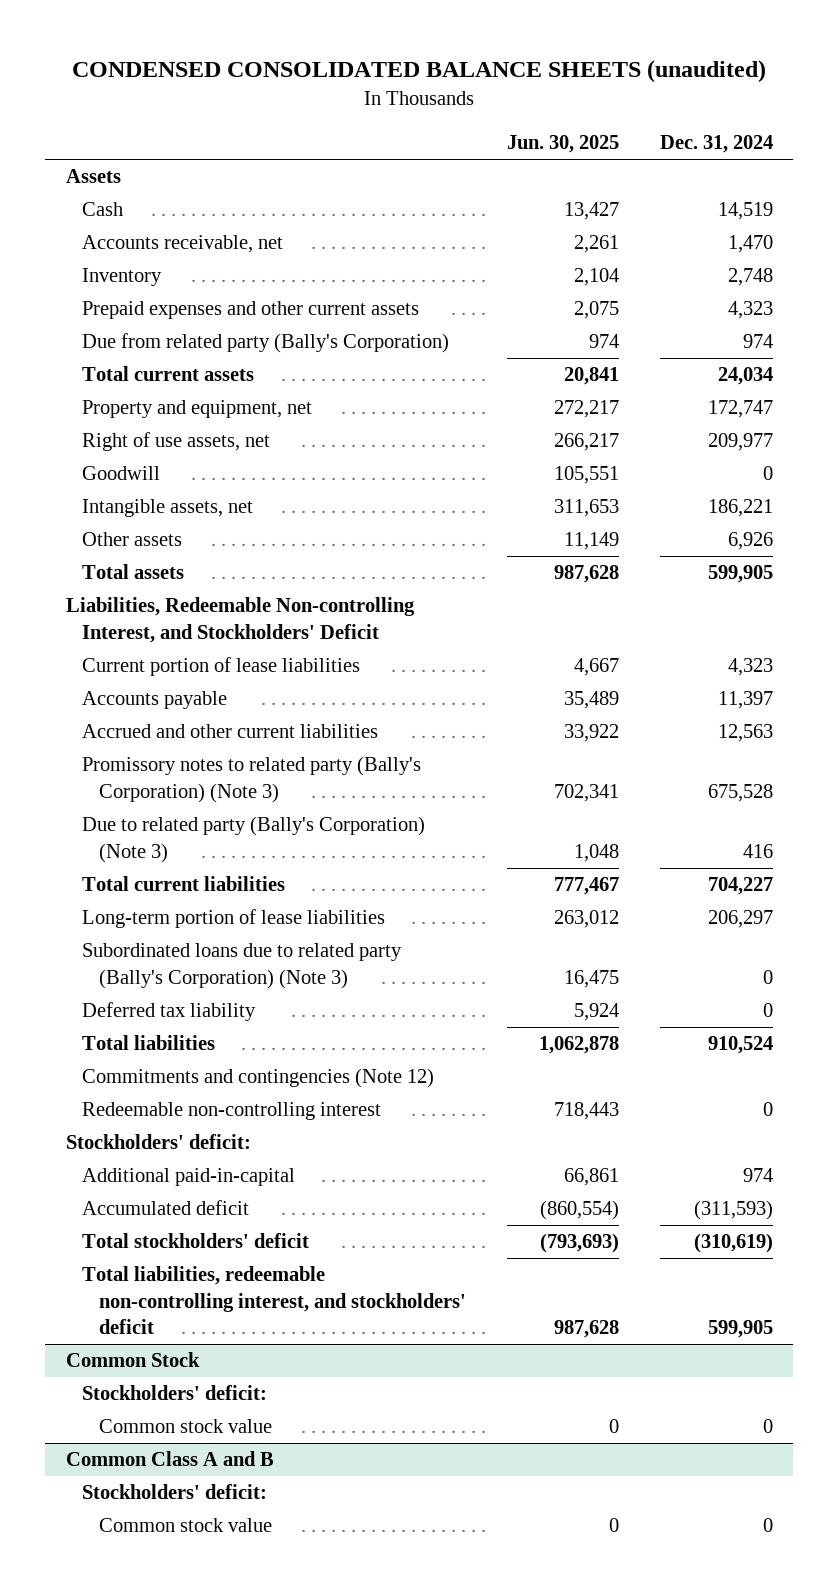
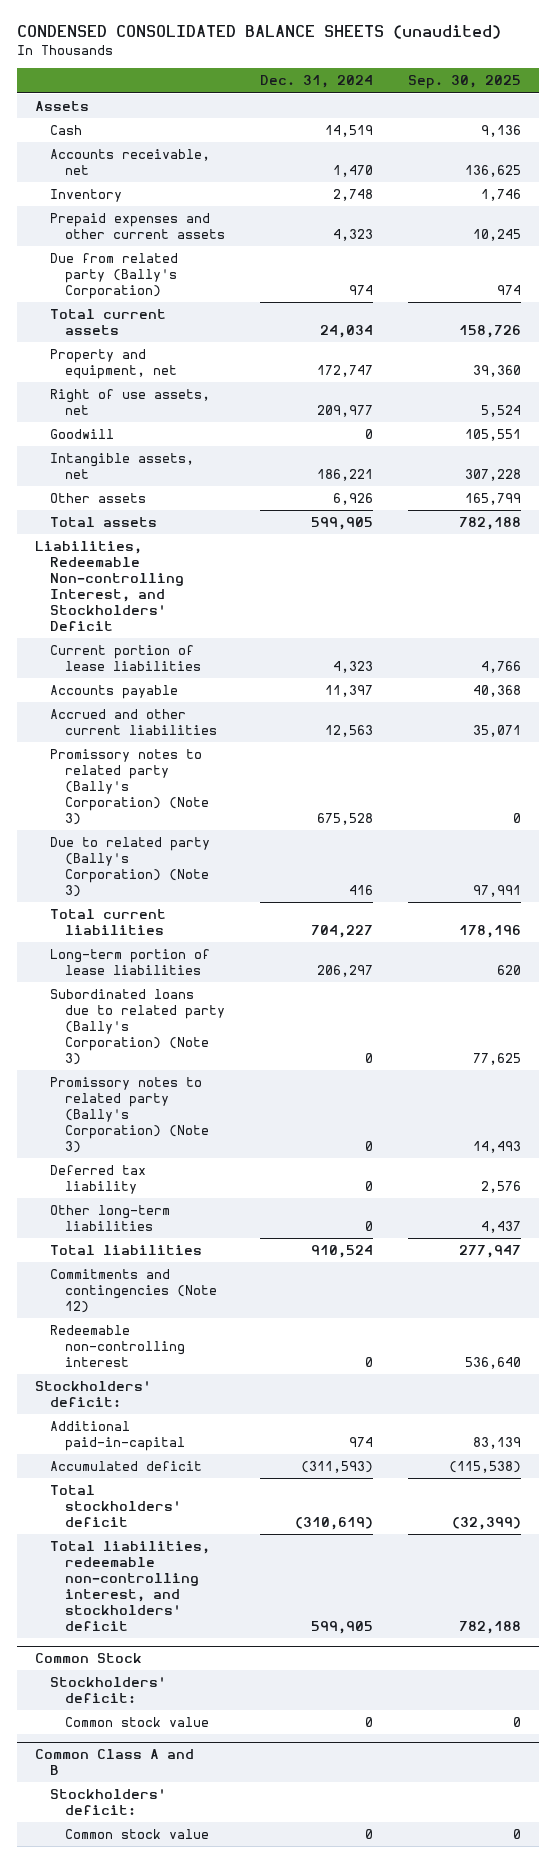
- | Jun. 30, 2025 | Dec. 31, 2024
+ | Dec. 31, 2024 | Sep. 30, 2025
+ Promissory notes to related party (Bally's Corporation) (Note 3) | 0 | 14,493
+ Other long-term liabilities | 0 | 4,437

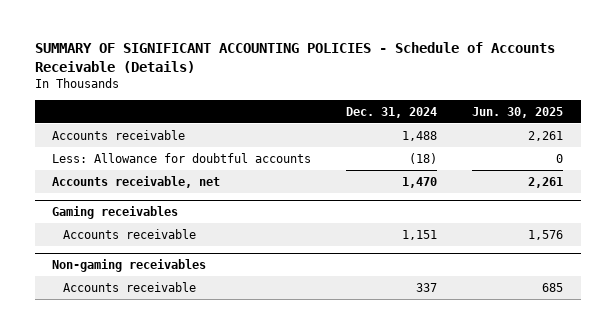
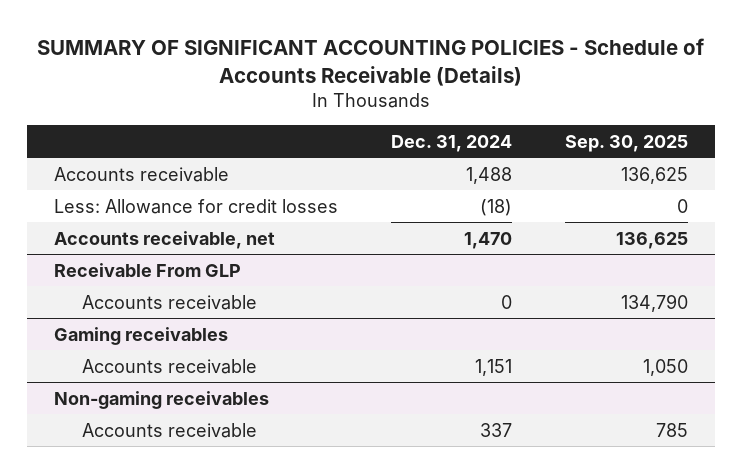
- | Dec. 31, 2024 | Jun. 30, 2025
+ | Dec. 31, 2024 | Sep. 30, 2025
- Less: Allowance for doubtful accounts | (18) | 0
+ Less: Allowance for credit losses | (18) | 0
+ Receivable From GLP
+ Accounts receivable | 0 | 134,790

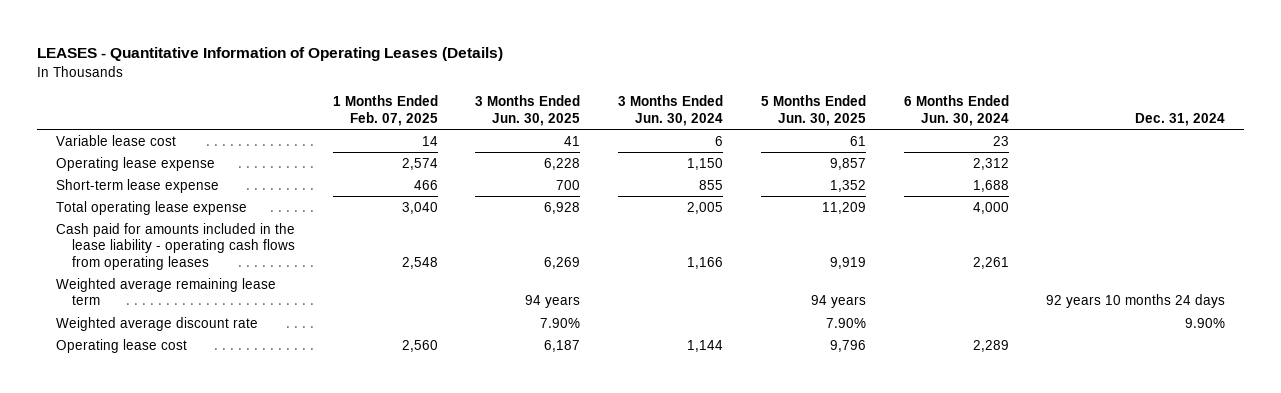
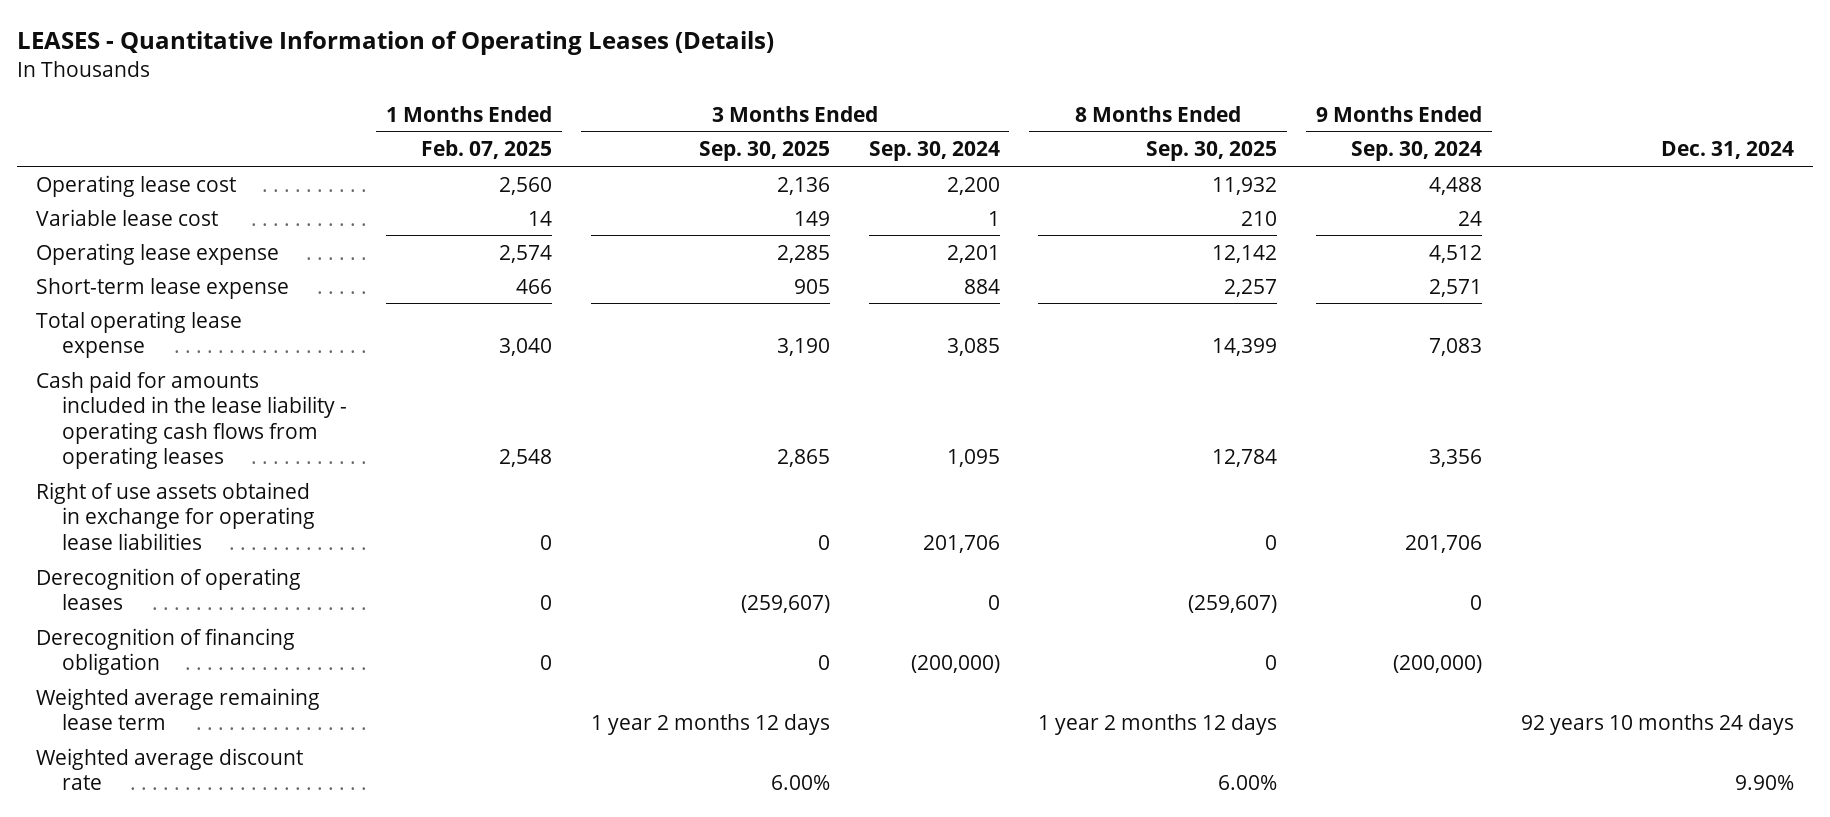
- | 1 Months Ended Feb. 07, 2025 | 3 Months Ended Jun. 30, 2025 | 3 Months Ended Jun. 30, 2024 | 5 Months Ended Jun. 30, 2025 | 6 Months Ended Jun. 30, 2024 | Dec. 31, 2024
+ | 1 Months Ended Feb. 07, 2025 | 3 Months Ended Sep. 30, 2025 | 3 Months Ended Sep. 30, 2024 | 8 Months Ended Sep. 30, 2025 | 9 Months Ended Sep. 30, 2024 | Dec. 31, 2024
moved up: Operating lease cost | 2,560 | 2,136 | 2,200 | 11,932 | 4,488 |
+ Right of use assets obtained in exchange for operating lease liabilities | 0 | 0 | 201,706 | 0 | 201,706 |
+ Derecognition of operating leases | 0 | (259,607) | 0 | (259,607) | 0 |
+ Derecognition of financing obligation | 0 | 0 | (200,000) | 0 | (200,000) |

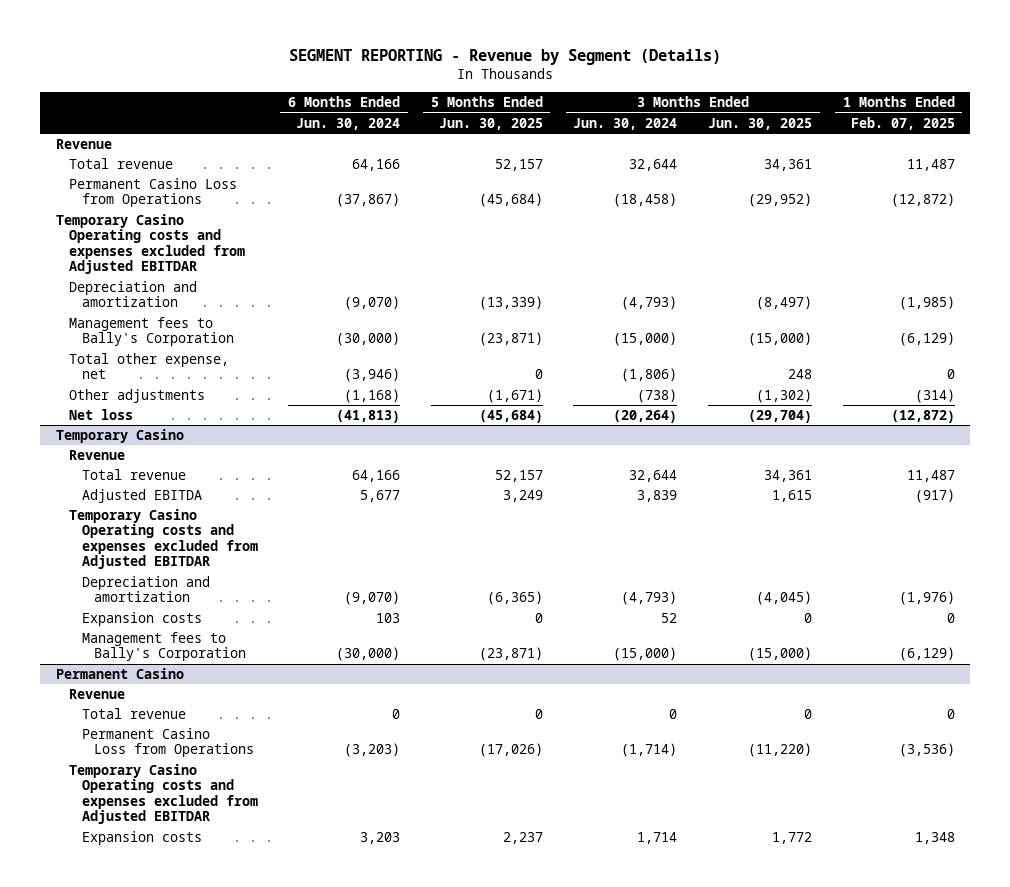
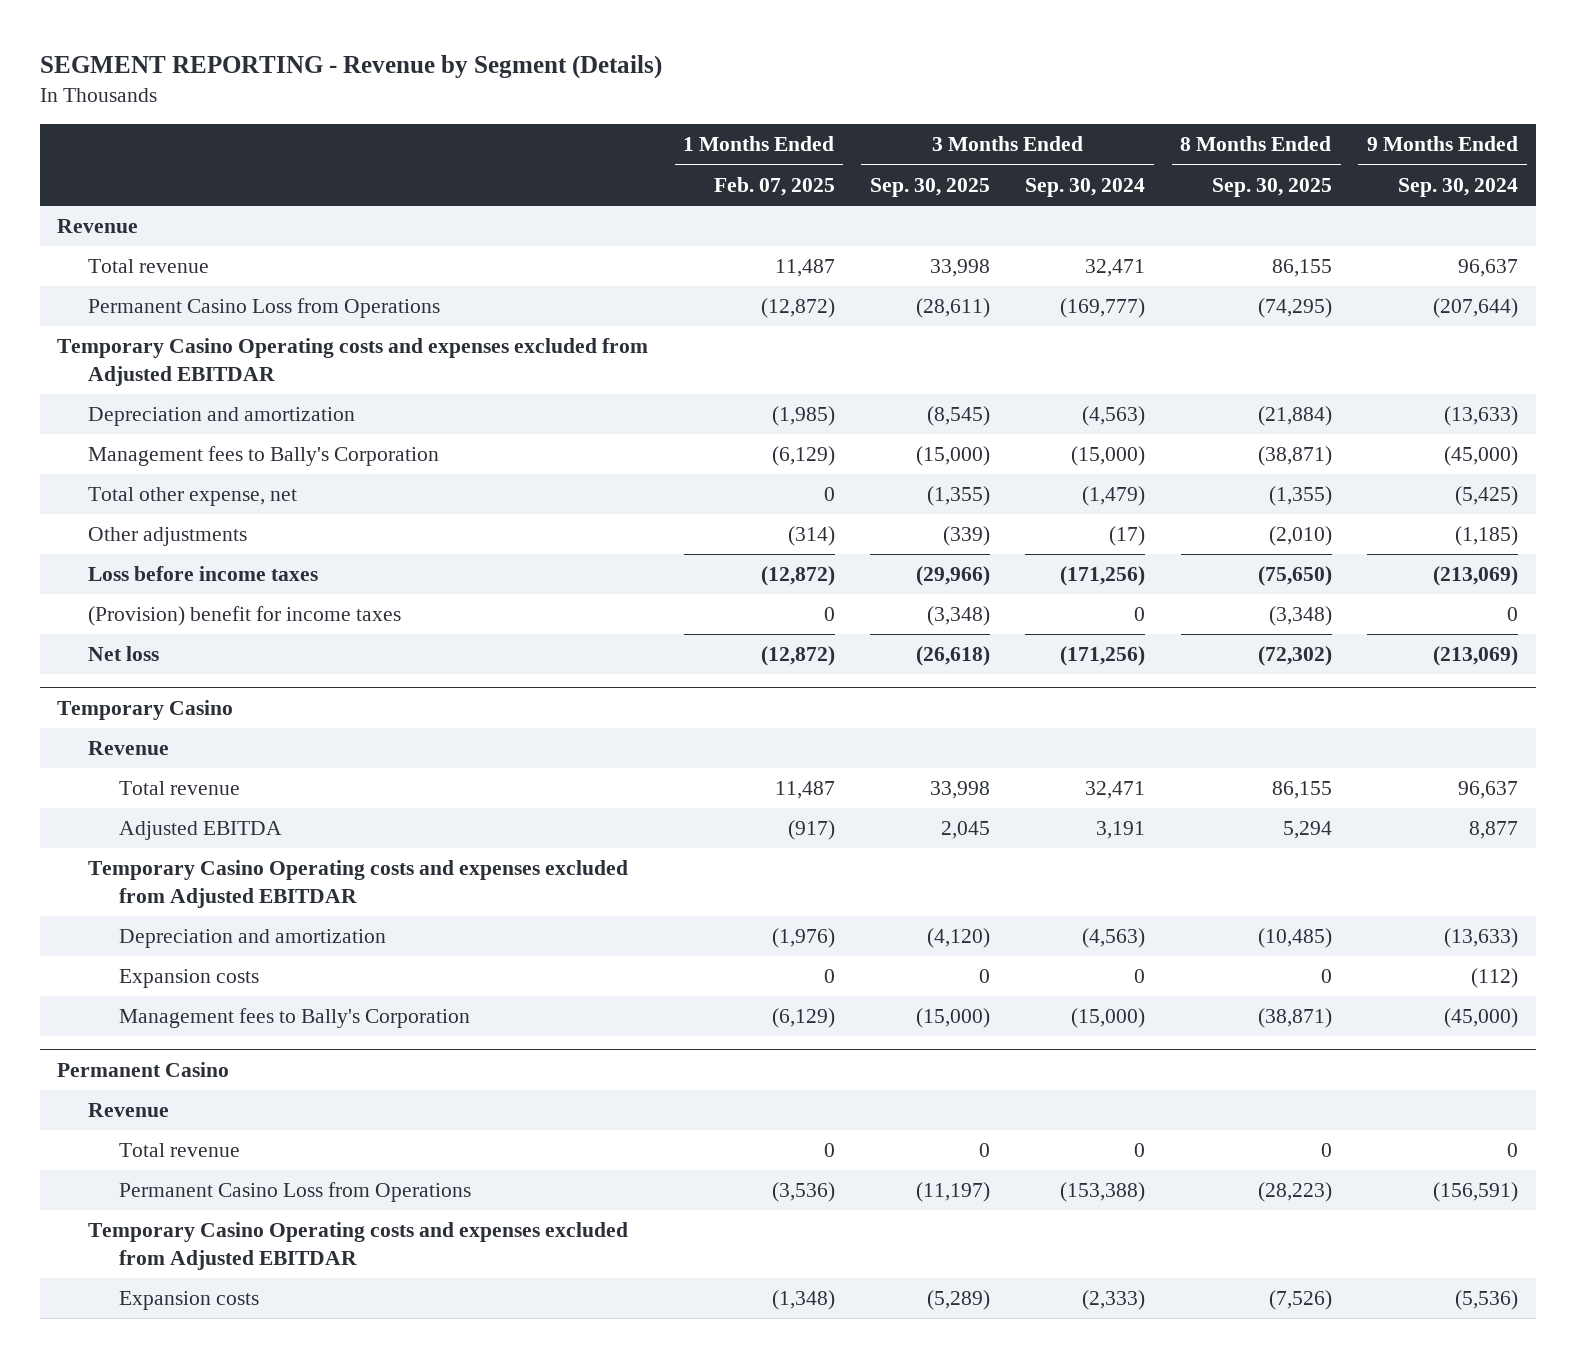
- | 6 Months Ended Jun. 30, 2024 | 5 Months Ended Jun. 30, 2025 | 3 Months Ended Jun. 30, 2024 | 3 Months Ended Jun. 30, 2025 | 1 Months Ended Feb. 07, 2025
+ | 1 Months Ended Feb. 07, 2025 | 3 Months Ended Sep. 30, 2025 | 3 Months Ended Sep. 30, 2024 | 8 Months Ended Sep. 30, 2025 | 9 Months Ended Sep. 30, 2024
+ Loss before income taxes | (12,872) | (29,966) | (171,256) | (75,650) | (213,069)
+ (Provision) benefit for income taxes | 0 | (3,348) | 0 | (3,348) | 0
@ Permanent Casino
- Expansion costs | 3,203 | 2,237 | 1,714 | 1,772 | 1,348
+ Expansion costs | (1,348) | (5,289) | (2,333) | (7,526) | (5,536)

